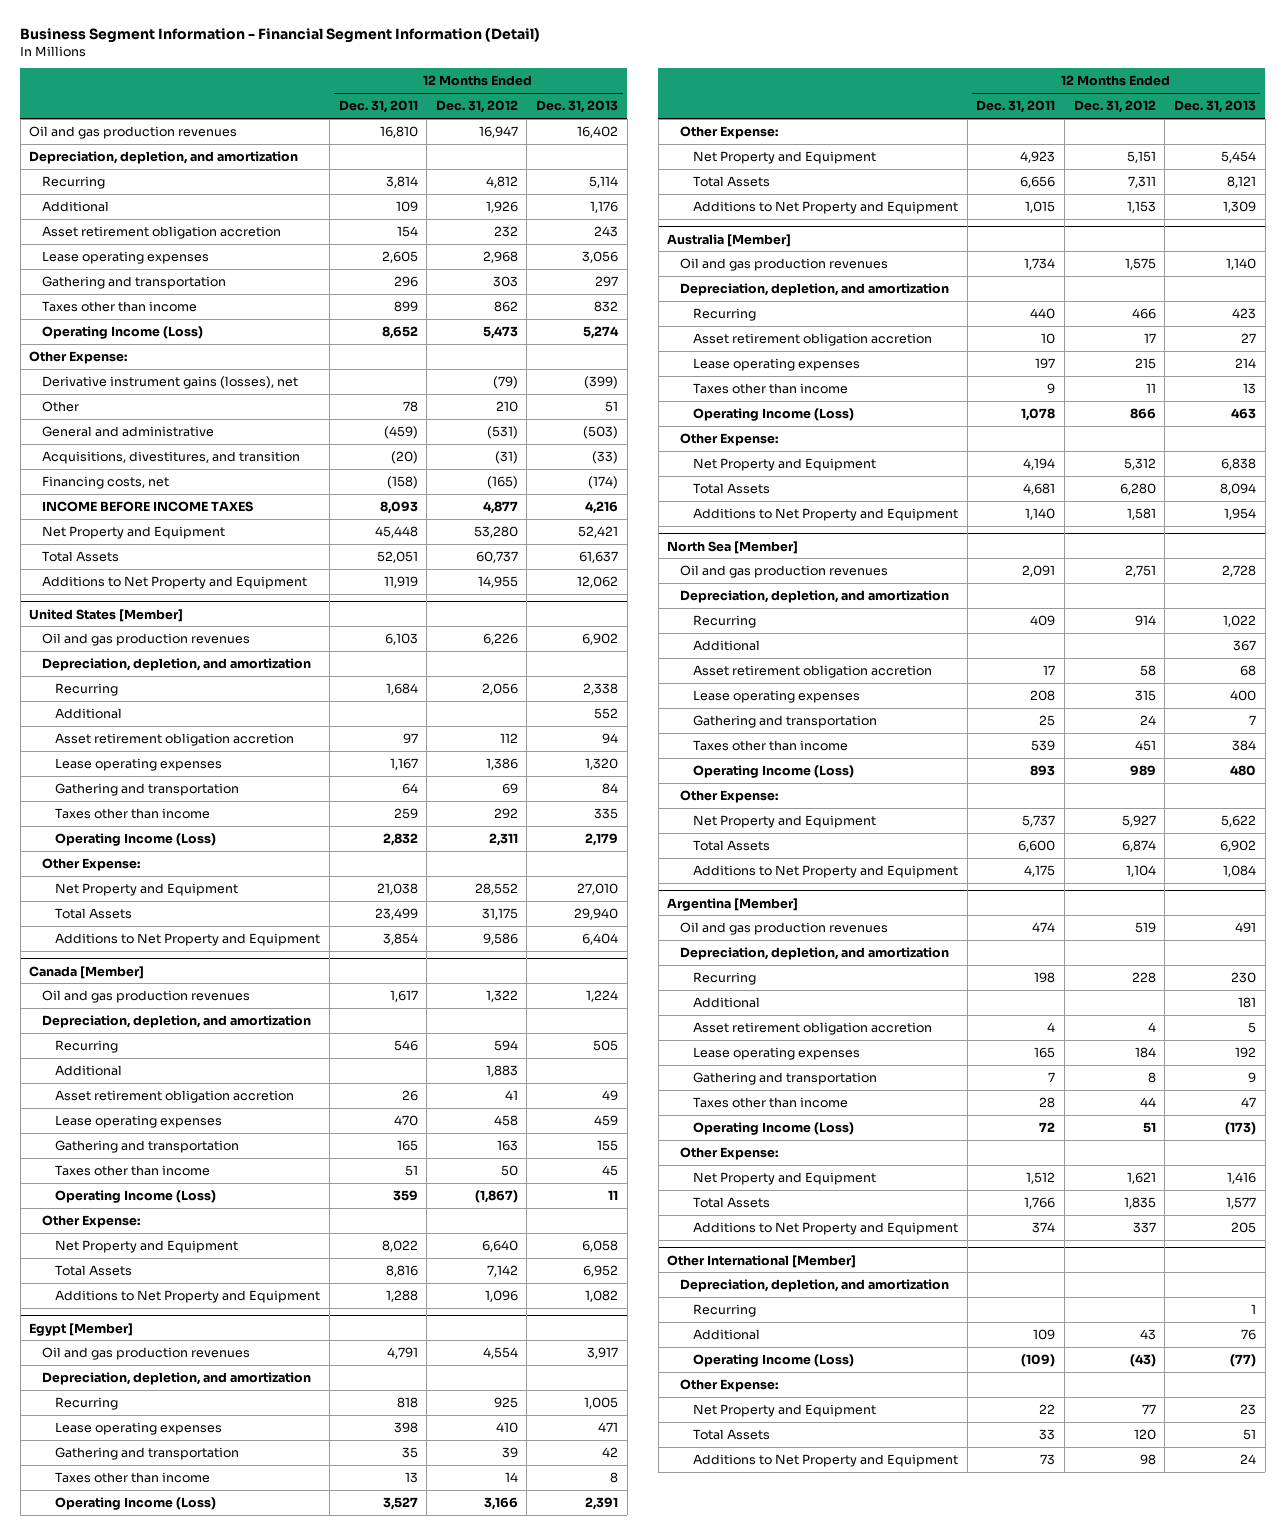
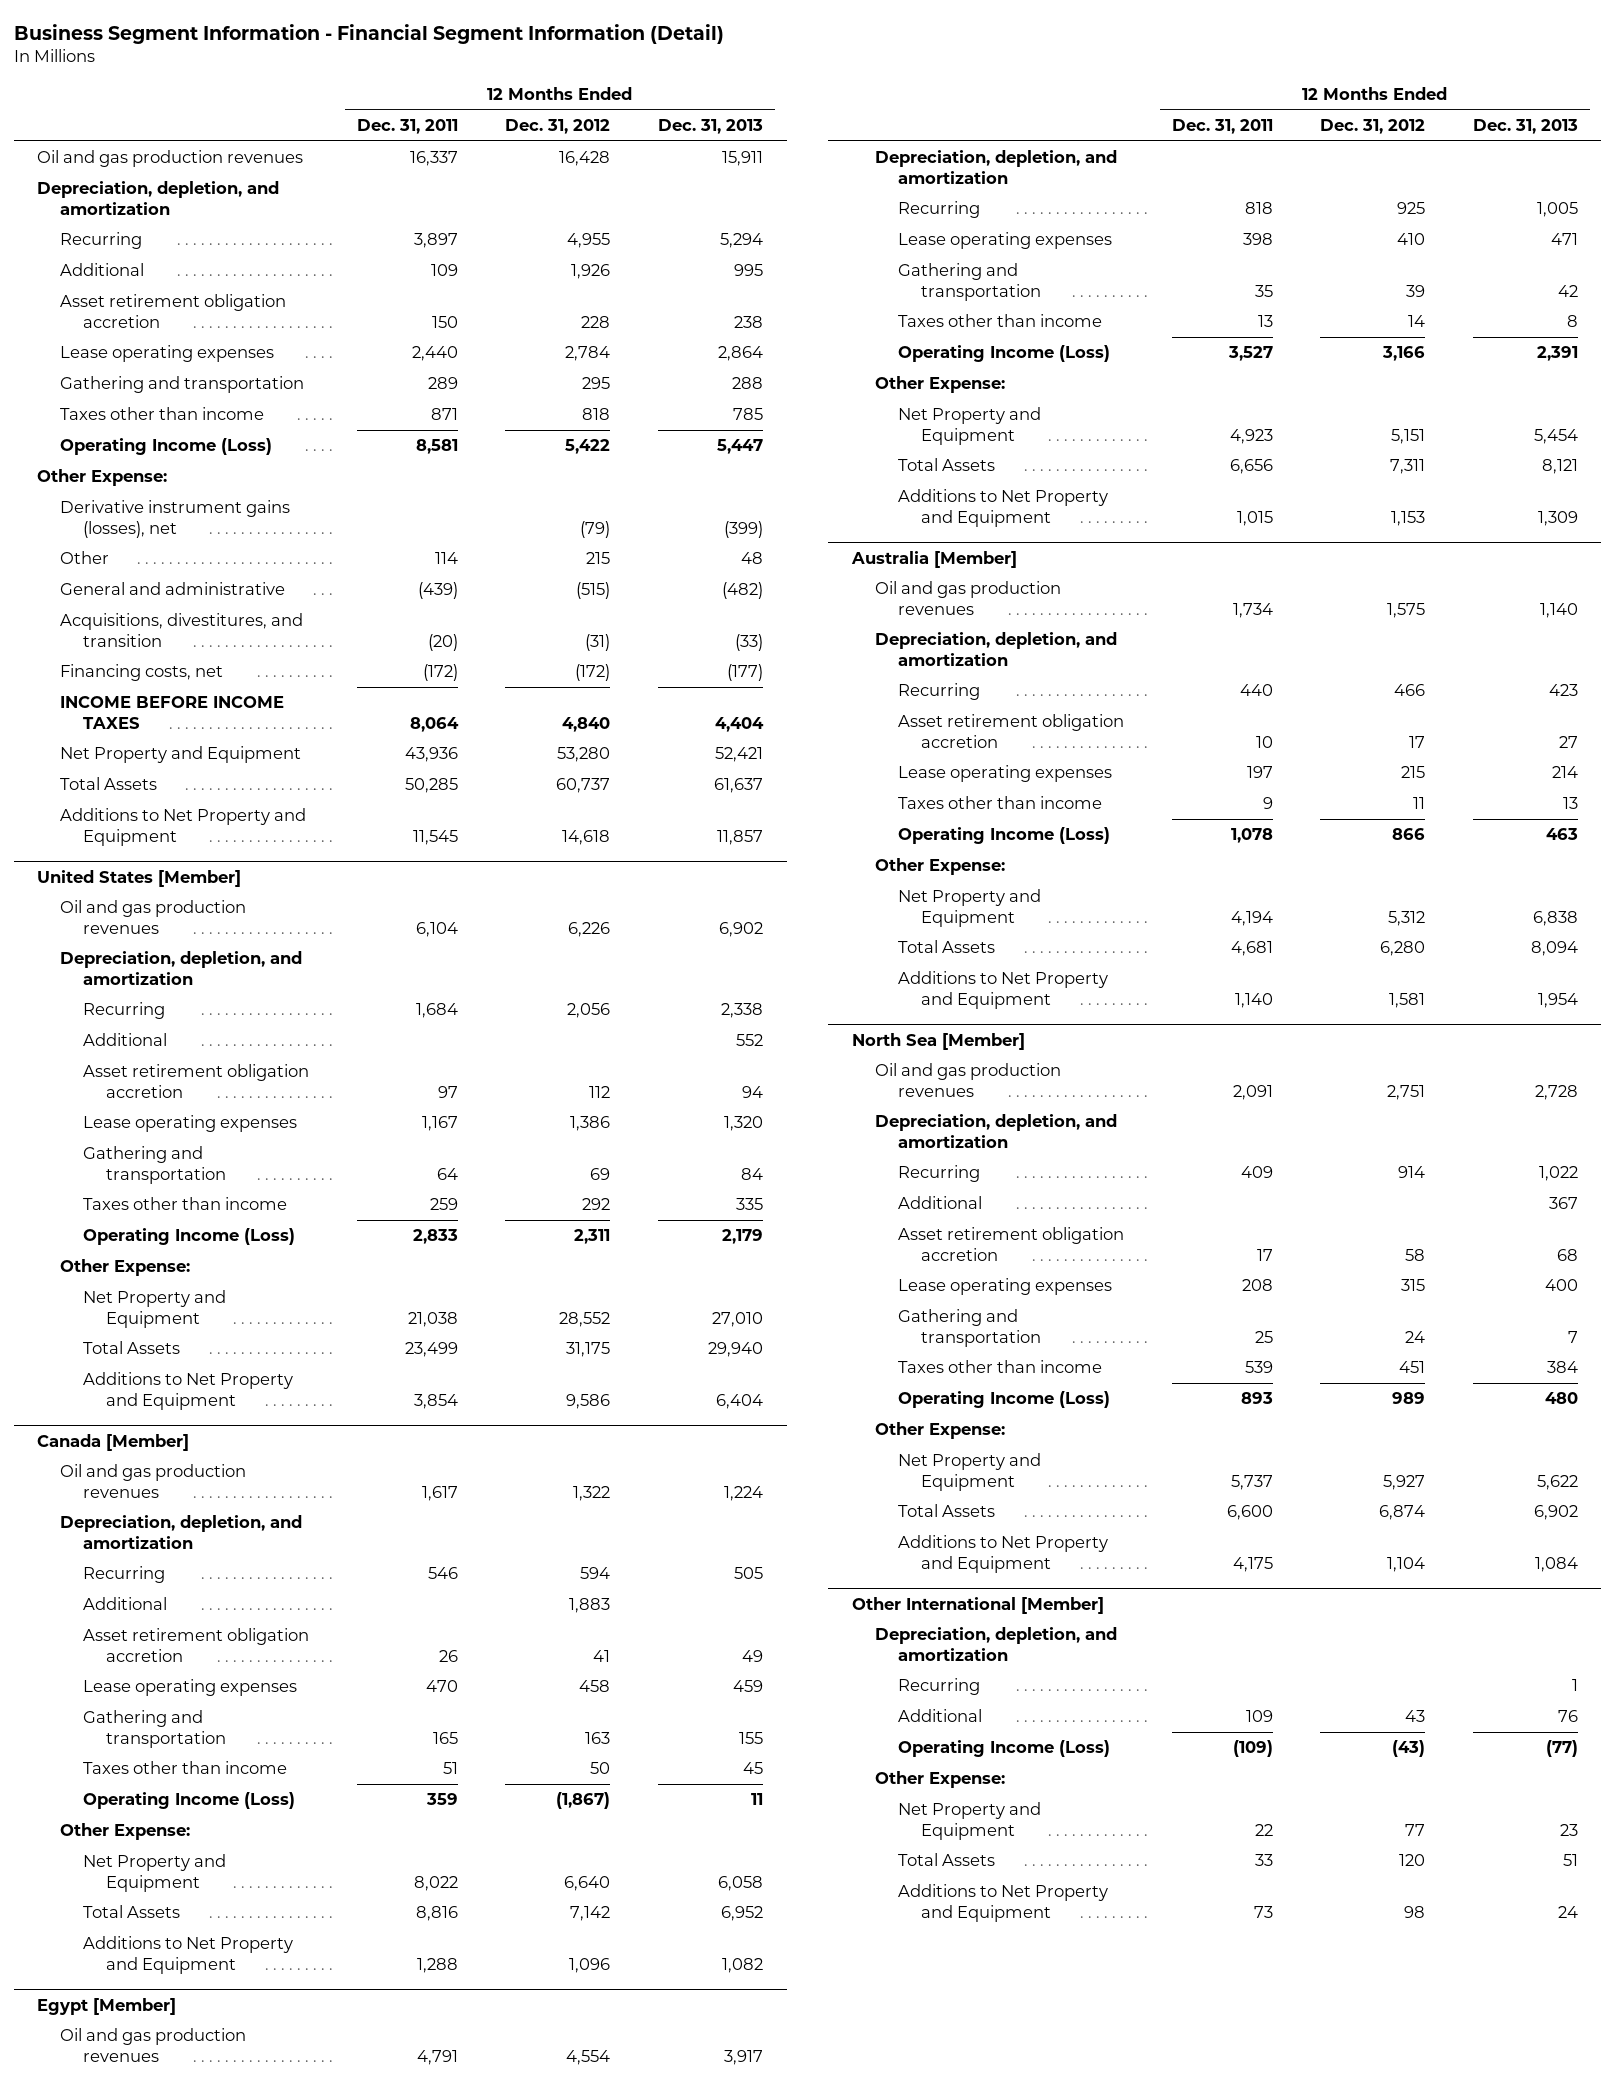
- Oil and gas production revenues | 16,810 | 16,947 | 16,402
+ Oil and gas production revenues | 16,337 | 16,428 | 15,911
- Recurring | 3,814 | 4,812 | 5,114
- Additional | 109 | 1,926 | 1,176
- Asset retirement obligation accretion | 154 | 232 | 243
- Lease operating expenses | 2,605 | 2,968 | 3,056
- Gathering and transportation | 296 | 303 | 297
- Taxes other than income | 899 | 862 | 832
- Operating Income (Loss) | 8,652 | 5,473 | 5,274
+ Recurring | 3,897 | 4,955 | 5,294
+ Additional | 109 | 1,926 | 995
+ Asset retirement obligation accretion | 150 | 228 | 238
+ Lease operating expenses | 2,440 | 2,784 | 2,864
+ Gathering and transportation | 289 | 295 | 288
+ Taxes other than income | 871 | 818 | 785
+ Operating Income (Loss) | 8,581 | 5,422 | 5,447
- Other | 78 | 210 | 51
- General and administrative | (459) | (531) | (503)
+ Other | 114 | 215 | 48
+ General and administrative | (439) | (515) | (482)
- Financing costs, net | (158) | (165) | (174)
- INCOME BEFORE INCOME TAXES | 8,093 | 4,877 | 4,216
- Net Property and Equipment | 45,448 | 53,280 | 52,421
- Total Assets | 52,051 | 60,737 | 61,637
- Additions to Net Property and Equipment | 11,919 | 14,955 | 12,062
+ Financing costs, net | (172) | (172) | (177)
+ INCOME BEFORE INCOME TAXES | 8,064 | 4,840 | 4,404
+ Net Property and Equipment | 43,936 | 53,280 | 52,421
+ Total Assets | 50,285 | 60,737 | 61,637
+ Additions to Net Property and Equipment | 11,545 | 14,618 | 11,857
@ United States [Member]
- Oil and gas production revenues | 6,103 | 6,226 | 6,902
+ Oil and gas production revenues | 6,104 | 6,226 | 6,902
- Operating Income (Loss) | 2,832 | 2,311 | 2,179
+ Operating Income (Loss) | 2,833 | 2,311 | 2,179
- Argentina [Member]
- Oil and gas production revenues | 474 | 519 | 491
- Depreciation, depletion, and amortization
- Recurring | 198 | 228 | 230
- Additional | | | 181
- Asset retirement obligation accretion | 4 | 4 | 5
- Lease operating expenses | 165 | 184 | 192
- Gathering and transportation | 7 | 8 | 9
- Taxes other than income | 28 | 44 | 47
- Operating Income (Loss) | 72 | 51 | (173)
- Other Expense:
- Net Property and Equipment | 1,512 | 1,621 | 1,416
- Total Assets | 1,766 | 1,835 | 1,577
- Additions to Net Property and Equipment | 374 | 337 | 205

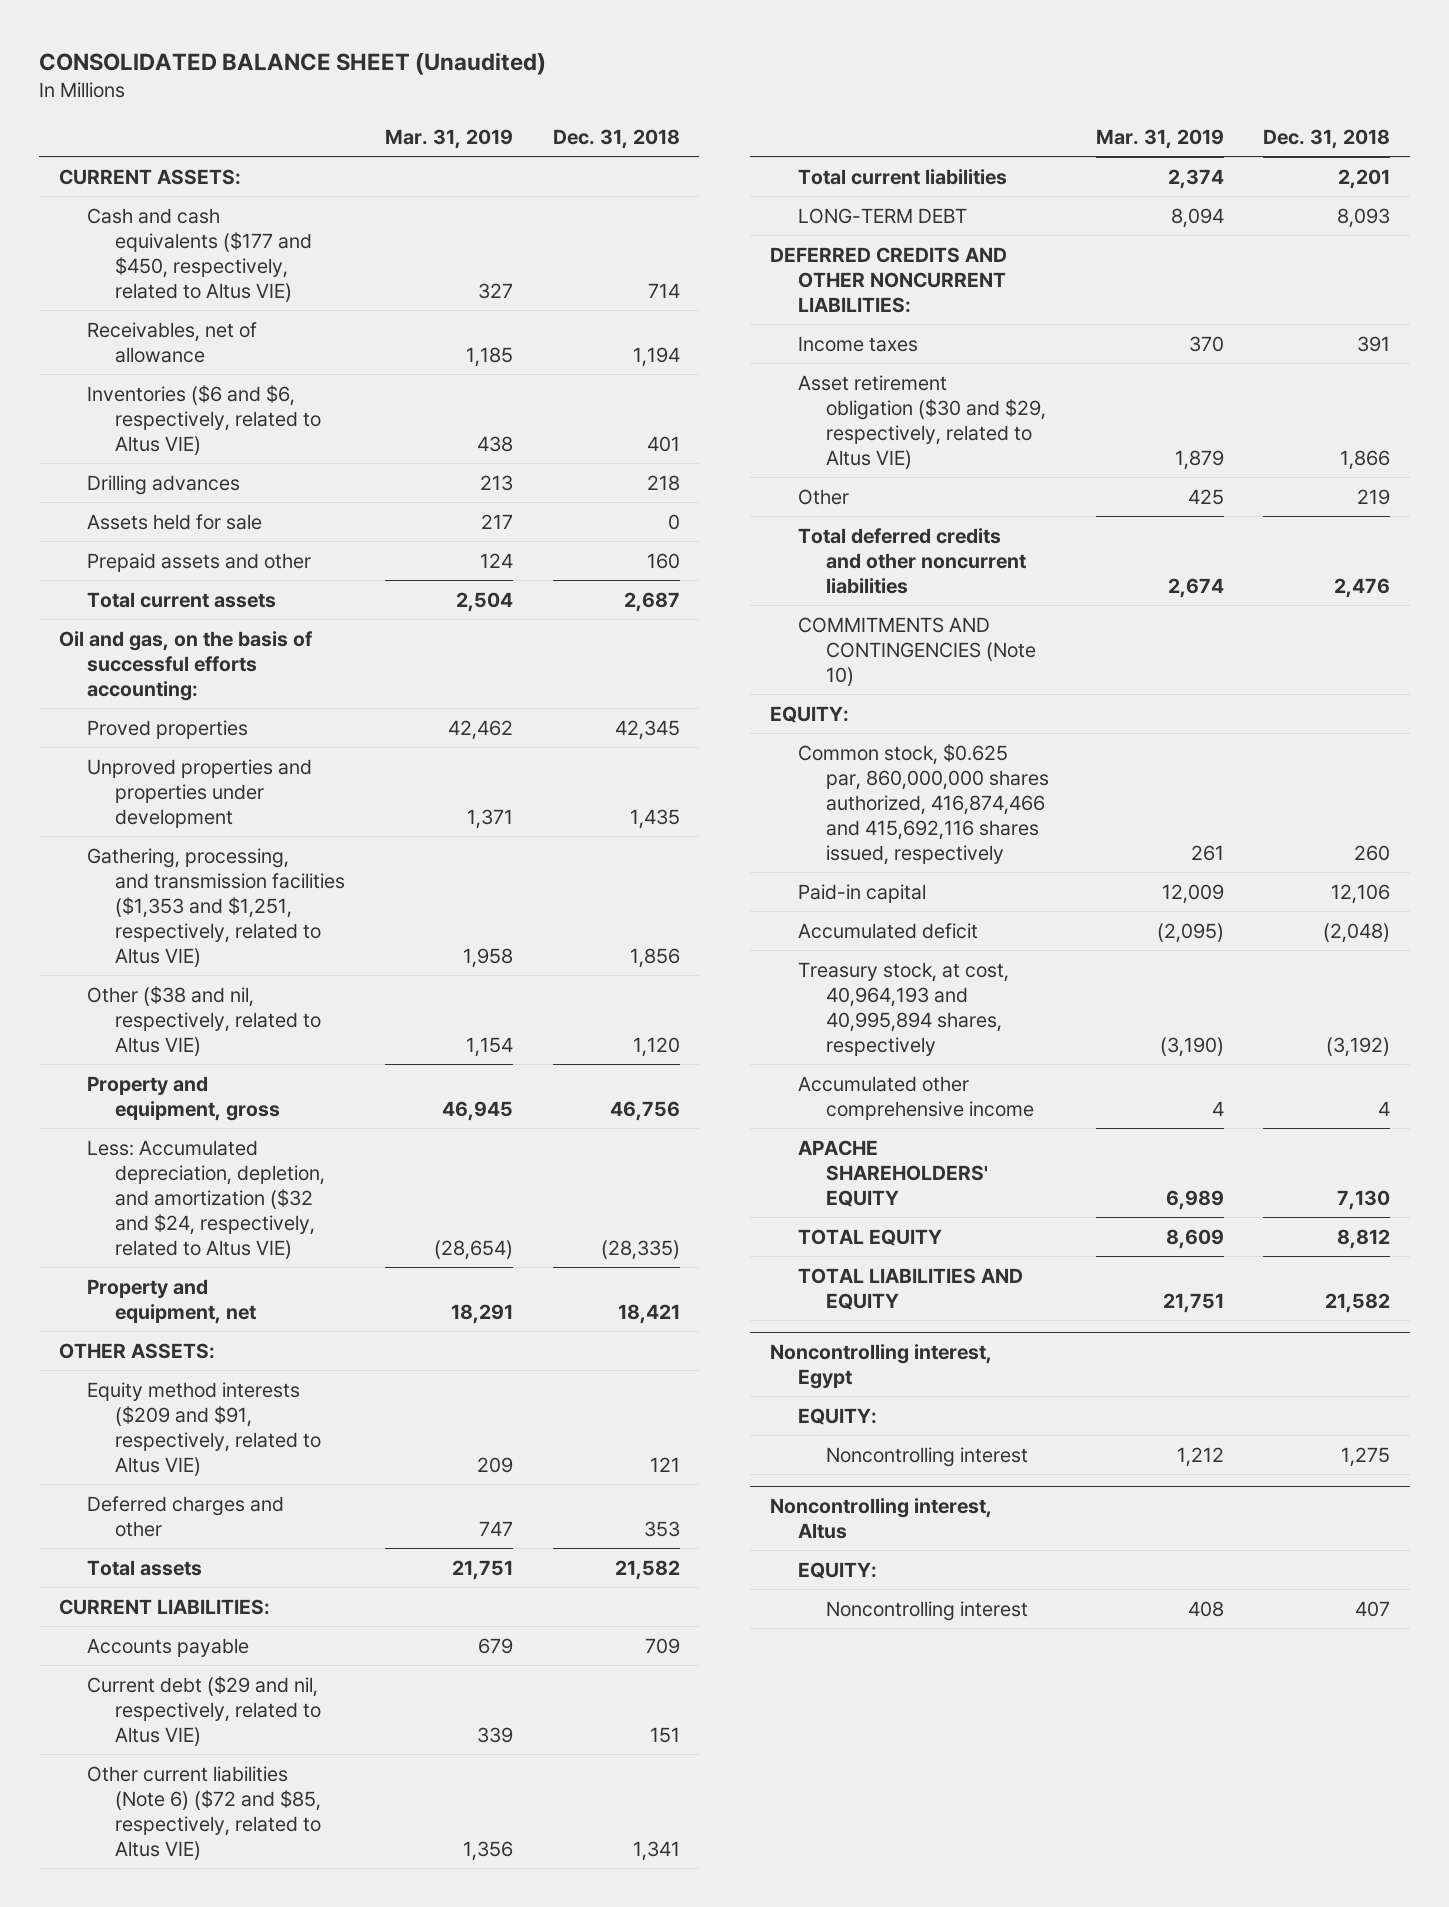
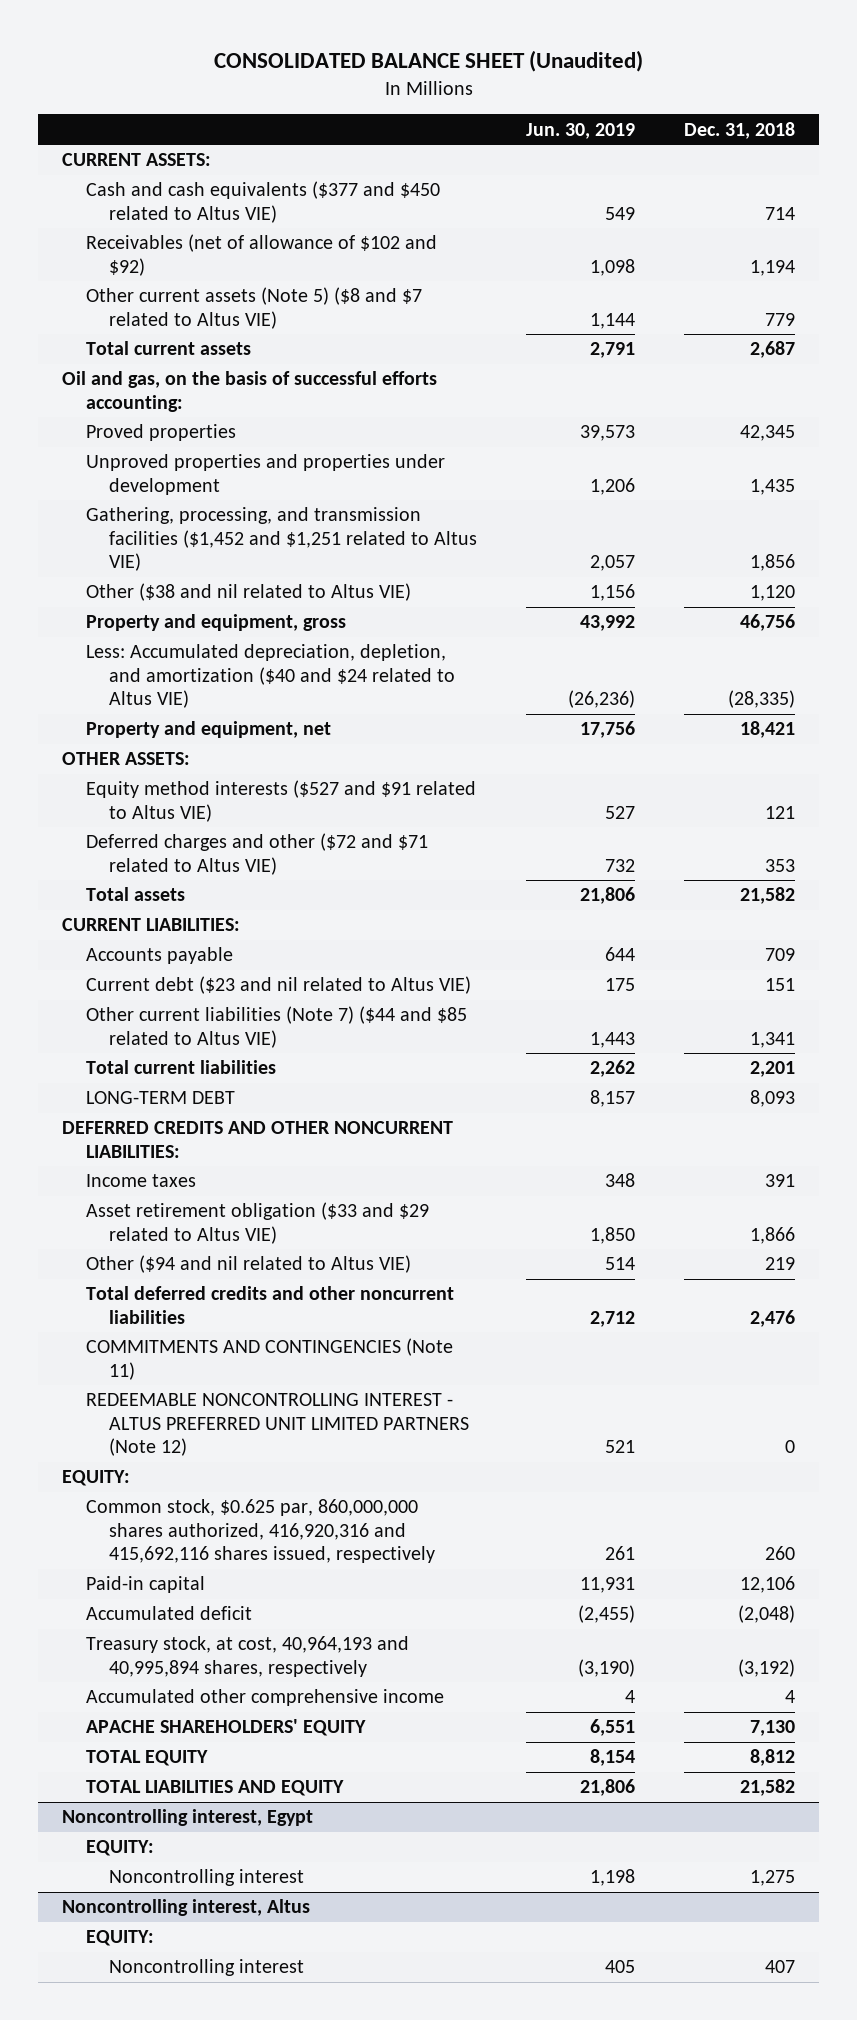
- | Mar. 31, 2019 | Dec. 31, 2018
+ | Jun. 30, 2019 | Dec. 31, 2018
- Cash and cash equivalents ($177 and $450, respectively, related to Altus VIE) | 327 | 714
- Receivables, net of allowance | 1,185 | 1,194
- Inventories ($6 and $6, respectively, related to Altus VIE) | 438 | 401
- Drilling advances | 213 | 218
- Assets held for sale | 217 | 0
- Prepaid assets and other | 124 | 160
+ Cash and cash equivalents ($377 and $450 related to Altus VIE) | 549 | 714
+ Receivables (net of allowance of $102 and $92) | 1,098 | 1,194
+ Other current assets (Note 5) ($8 and $7 related to Altus VIE) | 1,144 | 779
- Gathering, processing, and transmission facilities ($1,353 and $1,251, respectively, related to Altus VIE) | 1,958 | 1,856
- Other ($38 and nil, respectively, related to Altus VIE) | 1,154 | 1,120
+ Gathering, processing, and transmission facilities ($1,452 and $1,251 related to Altus VIE) | 2,057 | 1,856
+ Other ($38 and nil related to Altus VIE) | 1,156 | 1,120
- Less: Accumulated depreciation, depletion, and amortization ($32 and $24, respectively, related to Altus VIE) | (28,654) | (28,335)
+ Less: Accumulated depreciation, depletion, and amortization ($40 and $24 related to Altus VIE) | (26,236) | (28,335)
- Equity method interests ($209 and $91, respectively, related to Altus VIE) | 209 | 121
- Deferred charges and other | 747 | 353
+ Equity method interests ($527 and $91 related to Altus VIE) | 527 | 121
+ Deferred charges and other ($72 and $71 related to Altus VIE) | 732 | 353
- Current debt ($29 and nil, respectively, related to Altus VIE) | 339 | 151
- Other current liabilities (Note 6) ($72 and $85, respectively, related to Altus VIE) | 1,356 | 1,341
+ Current debt ($23 and nil related to Altus VIE) | 175 | 151
+ Other current liabilities (Note 7) ($44 and $85 related to Altus VIE) | 1,443 | 1,341
- Asset retirement obligation ($30 and $29, respectively, related to Altus VIE) | 1,879 | 1,866
- Other | 425 | 219
+ Asset retirement obligation ($33 and $29 related to Altus VIE) | 1,850 | 1,866
+ Other ($94 and nil related to Altus VIE) | 514 | 219
- COMMITMENTS AND CONTINGENCIES (Note 10)
+ COMMITMENTS AND CONTINGENCIES (Note 11)
+ REDEEMABLE NONCONTROLLING INTEREST - ALTUS PREFERRED UNIT LIMITED PARTNERS (Note 12) | 521 | 0
- Common stock, $0.625 par, 860,000,000 shares authorized, 416,874,466 and 415,692,116 shares issued, respectively | 261 | 260
+ Common stock, $0.625 par, 860,000,000 shares authorized, 416,920,316 and 415,692,116 shares issued, respectively | 261 | 260

